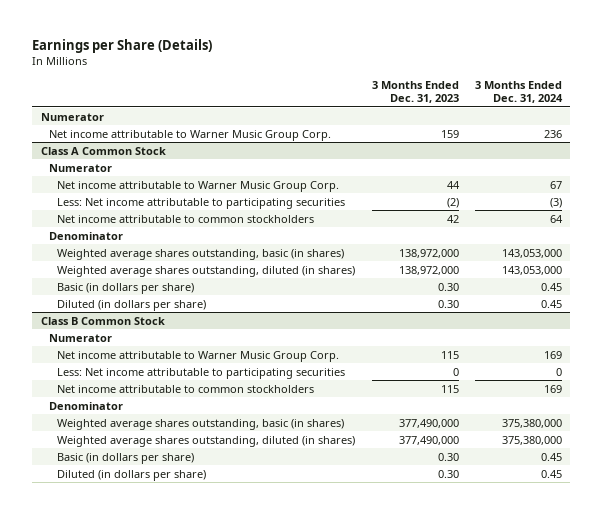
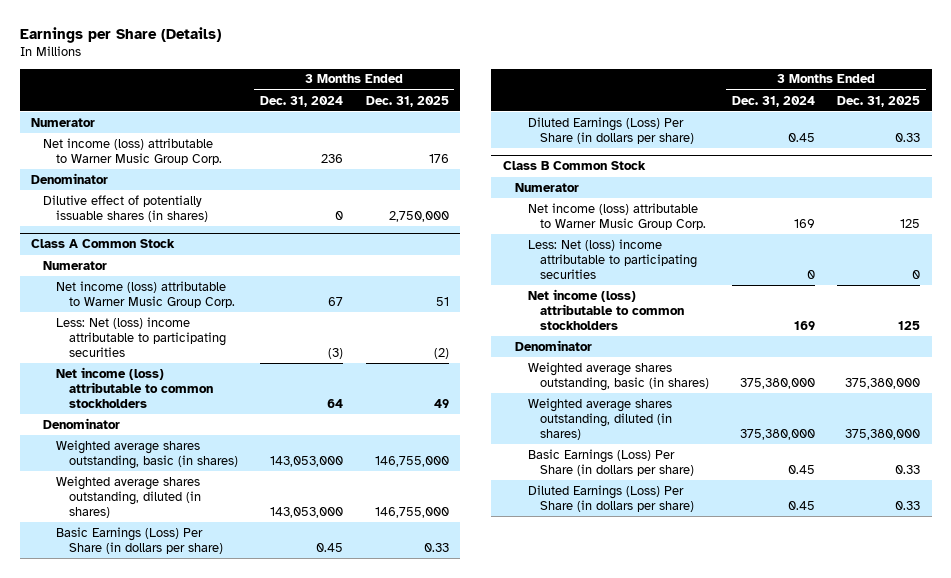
- | 3 Months Ended Dec. 31, 2023 | 3 Months Ended Dec. 31, 2024
+ | 3 Months Ended Dec. 31, 2024 | 3 Months Ended Dec. 31, 2025
- Net income attributable to Warner Music Group Corp. | 159 | 236
+ Net income (loss) attributable to Warner Music Group Corp. | 236 | 176
+ Denominator
+ Dilutive effect of potentially issuable shares (in shares) | 0 | 2,750,000
@ Class A Common Stock
- Net income attributable to Warner Music Group Corp. | 44 | 67
- Less: Net income attributable to participating securities | (2) | (3)
- Net income attributable to common stockholders | 42 | 64
+ Net income (loss) attributable to Warner Music Group Corp. | 67 | 51
+ Less: Net (loss) income attributable to participating securities | (3) | (2)
+ Net income (loss) attributable to common stockholders | 64 | 49
- Basic (in dollars per share) | 0.30 | 0.45
- Diluted (in dollars per share) | 0.30 | 0.45
+ Basic Earnings (Loss) Per Share (in dollars per share) | 0.45 | 0.33
+ Diluted Earnings (Loss) Per Share (in dollars per share) | 0.45 | 0.33
@ Class B Common Stock
- Net income attributable to Warner Music Group Corp. | 115 | 169
- Less: Net income attributable to participating securities | 0 | 0
- Net income attributable to common stockholders | 115 | 169
+ Net income (loss) attributable to Warner Music Group Corp. | 169 | 125
+ Less: Net (loss) income attributable to participating securities | 0 | 0
+ Net income (loss) attributable to common stockholders | 169 | 125
- Basic (in dollars per share) | 0.30 | 0.45
- Diluted (in dollars per share) | 0.30 | 0.45
+ Basic Earnings (Loss) Per Share (in dollars per share) | 0.45 | 0.33
+ Diluted Earnings (Loss) Per Share (in dollars per share) | 0.45 | 0.33

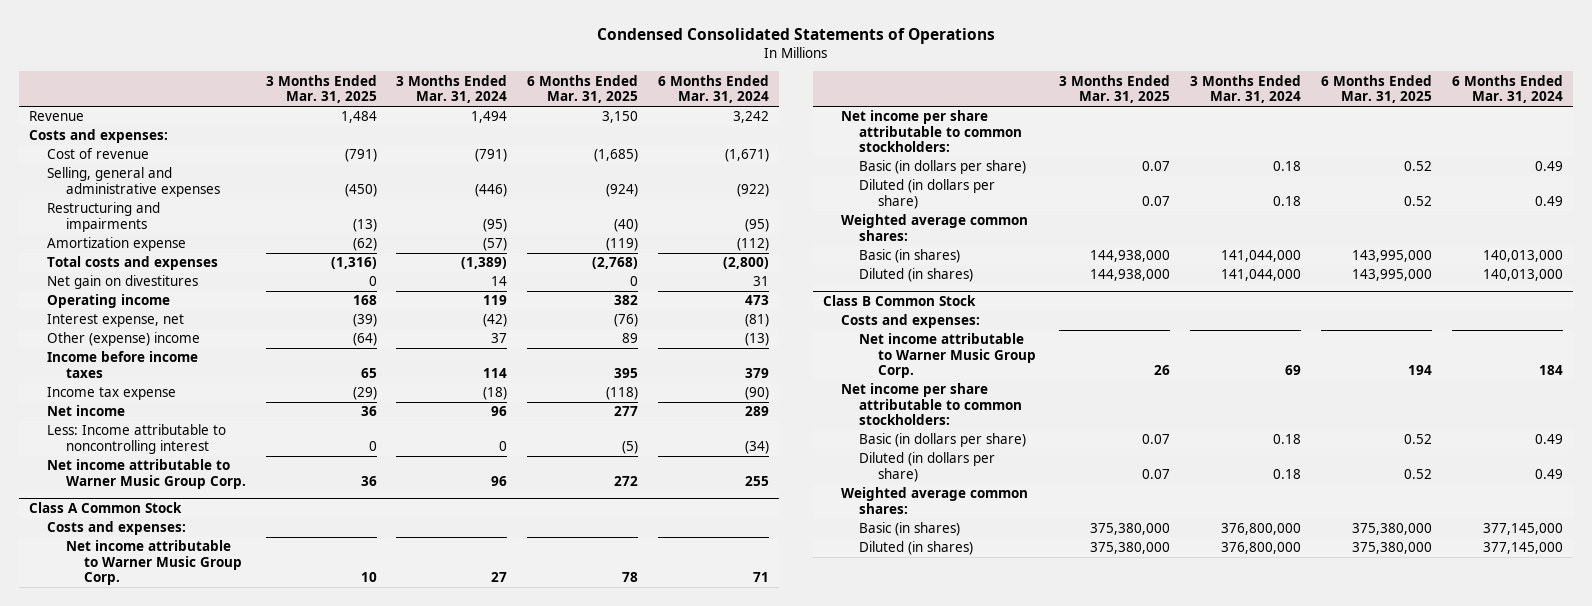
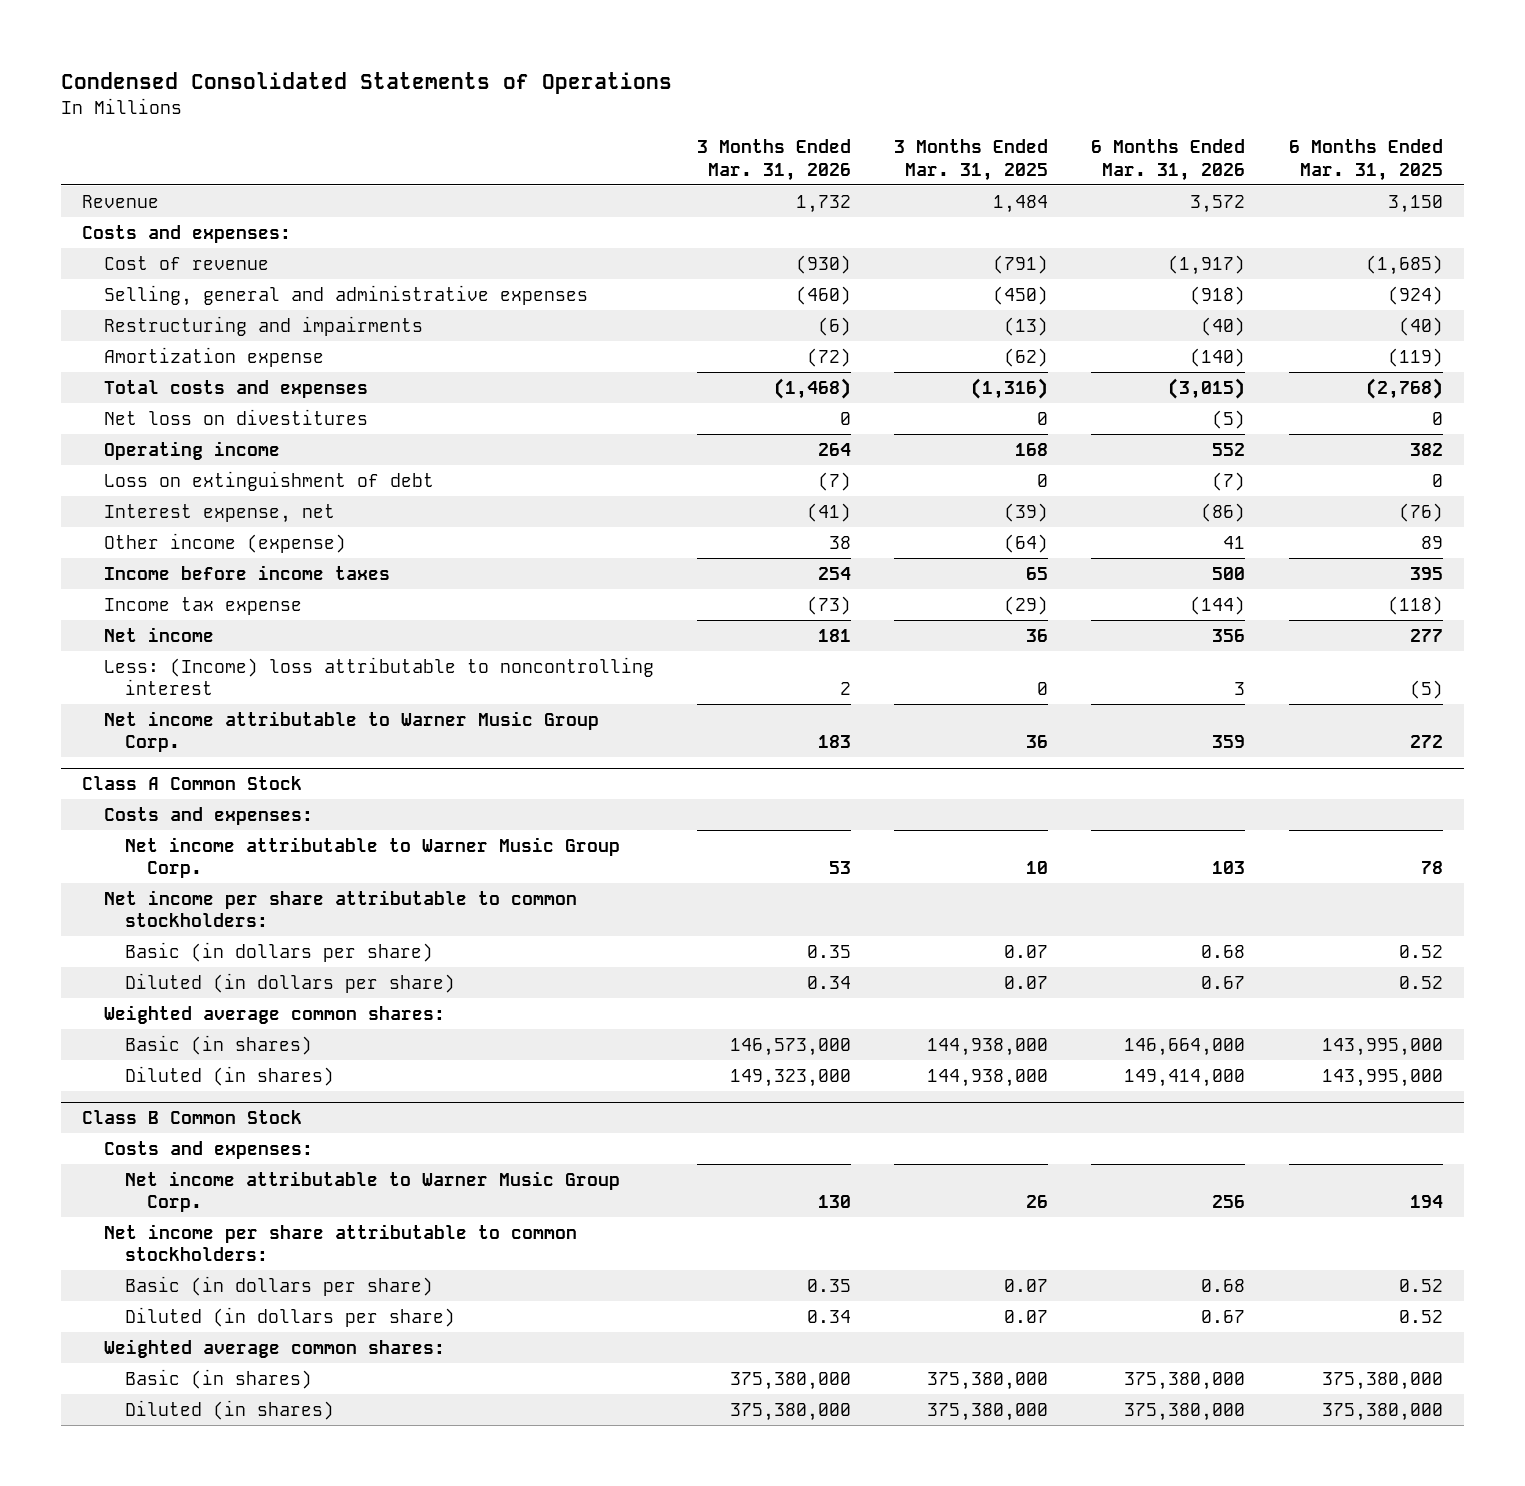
- | 3 Months Ended Mar. 31, 2025 | 3 Months Ended Mar. 31, 2024 | 6 Months Ended Mar. 31, 2025 | 6 Months Ended Mar. 31, 2024
+ | 3 Months Ended Mar. 31, 2026 | 3 Months Ended Mar. 31, 2025 | 6 Months Ended Mar. 31, 2026 | 6 Months Ended Mar. 31, 2025
- Net gain on divestitures | 0 | 14 | 0 | 31
+ Net loss on divestitures | 0 | 0 | (5) | 0
+ Loss on extinguishment of debt | (7) | 0 | (7) | 0
- Other (expense) income | (64) | 37 | 89 | (13)
+ Other income (expense) | 38 | (64) | 41 | 89
- Less: Income attributable to noncontrolling interest | 0 | 0 | (5) | (34)
+ Less: (Income) loss attributable to noncontrolling interest | 2 | 0 | 3 | (5)

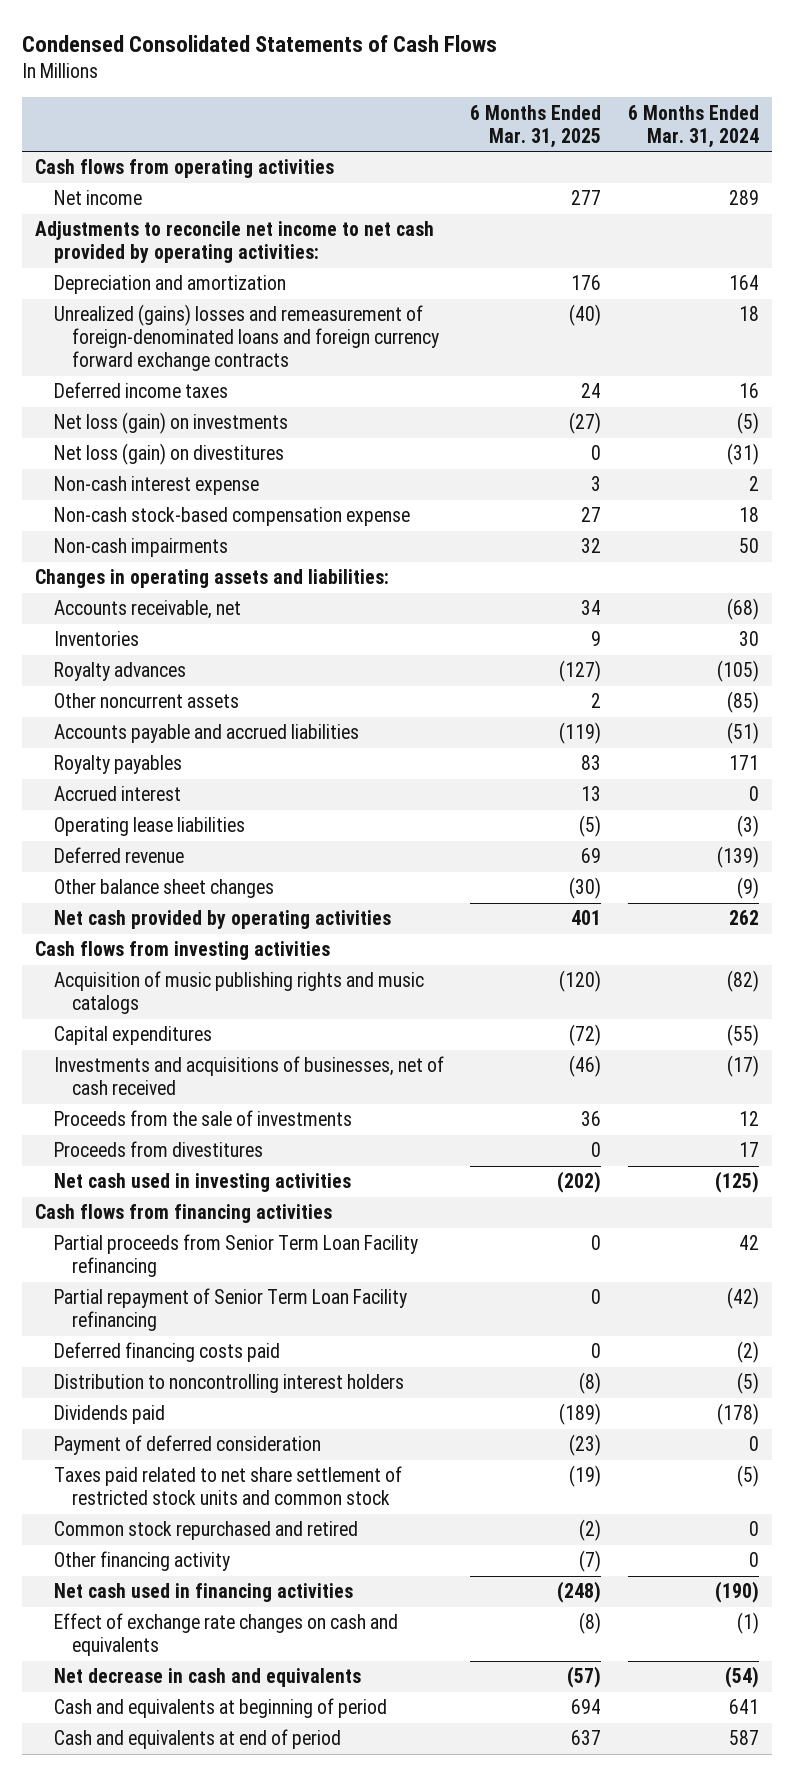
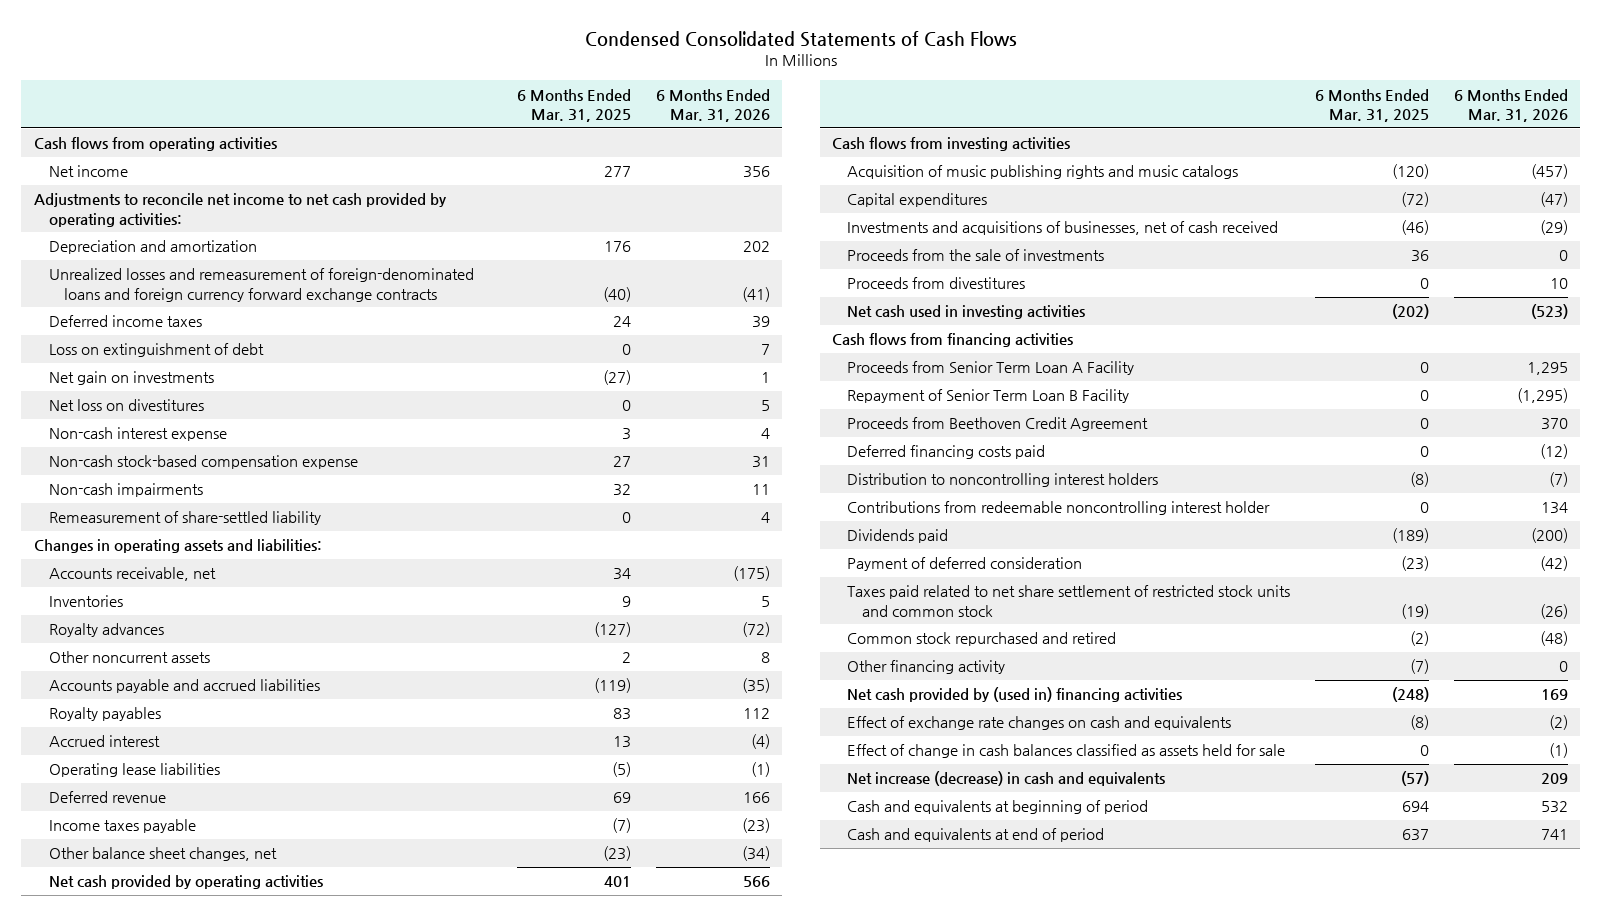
- | 6 Months Ended Mar. 31, 2025 | 6 Months Ended Mar. 31, 2024
+ | 6 Months Ended Mar. 31, 2025 | 6 Months Ended Mar. 31, 2026
- Unrealized (gains) losses and remeasurement of foreign-denominated loans and foreign currency forward exchange contracts | (40) | 18
+ Unrealized losses and remeasurement of foreign-denominated loans and foreign currency forward exchange contracts | (40) | (41)
- Net loss (gain) on investments | (27) | (5)
- Net loss (gain) on divestitures | 0 | (31)
+ Loss on extinguishment of debt | 0 | 7
+ Net gain on investments | (27) | 1
+ Net loss on divestitures | 0 | 5
+ Remeasurement of share-settled liability | 0 | 4
- Other balance sheet changes | (30) | (9)
+ Income taxes payable | (7) | (23)
+ Other balance sheet changes, net | (23) | (34)
- Partial proceeds from Senior Term Loan Facility refinancing | 0 | 42
- Partial repayment of Senior Term Loan Facility refinancing | 0 | (42)
+ Proceeds from Senior Term Loan A Facility | 0 | 1,295
+ Repayment of Senior Term Loan B Facility | 0 | (1,295)
+ Proceeds from Beethoven Credit Agreement | 0 | 370
+ Contributions from redeemable noncontrolling interest holder | 0 | 134
- Net cash used in financing activities | (248) | (190)
+ Net cash provided by (used in) financing activities | (248) | 169
- Net decrease in cash and equivalents | (57) | (54)
+ Effect of change in cash balances classified as assets held for sale | 0 | (1)
+ Net increase (decrease) in cash and equivalents | (57) | 209

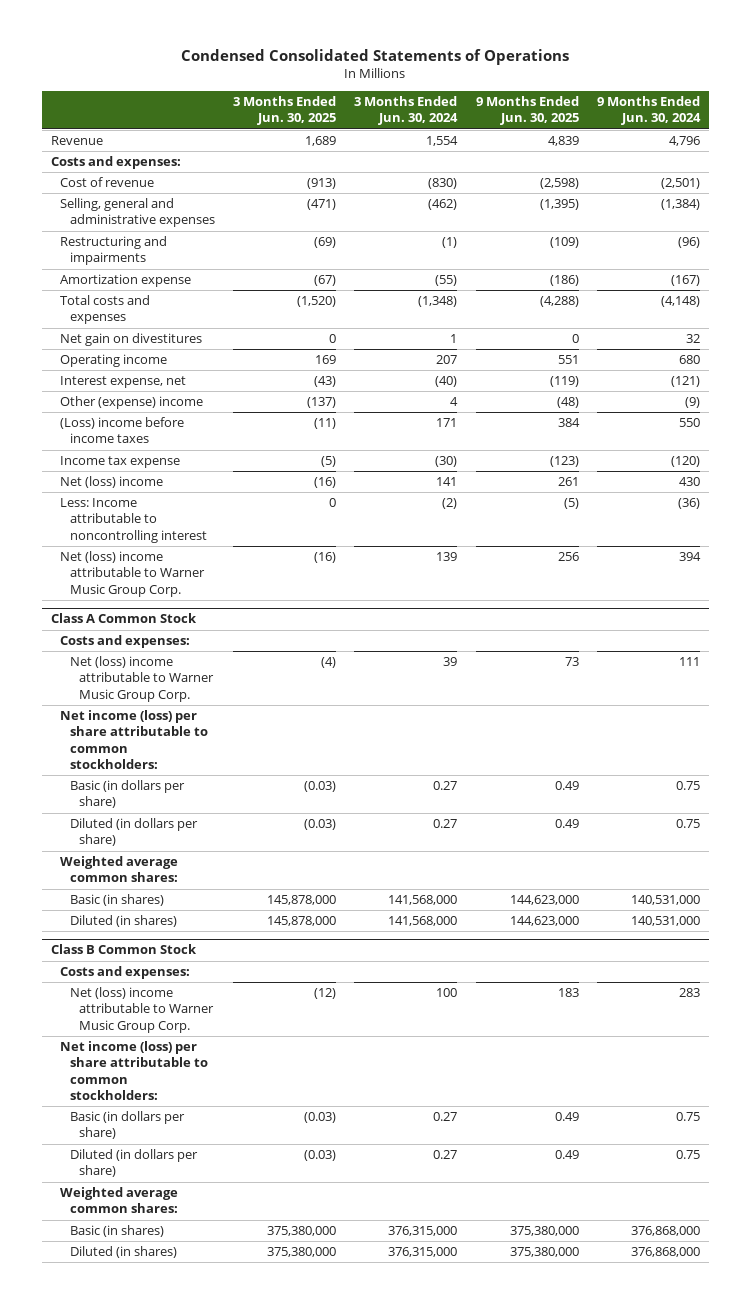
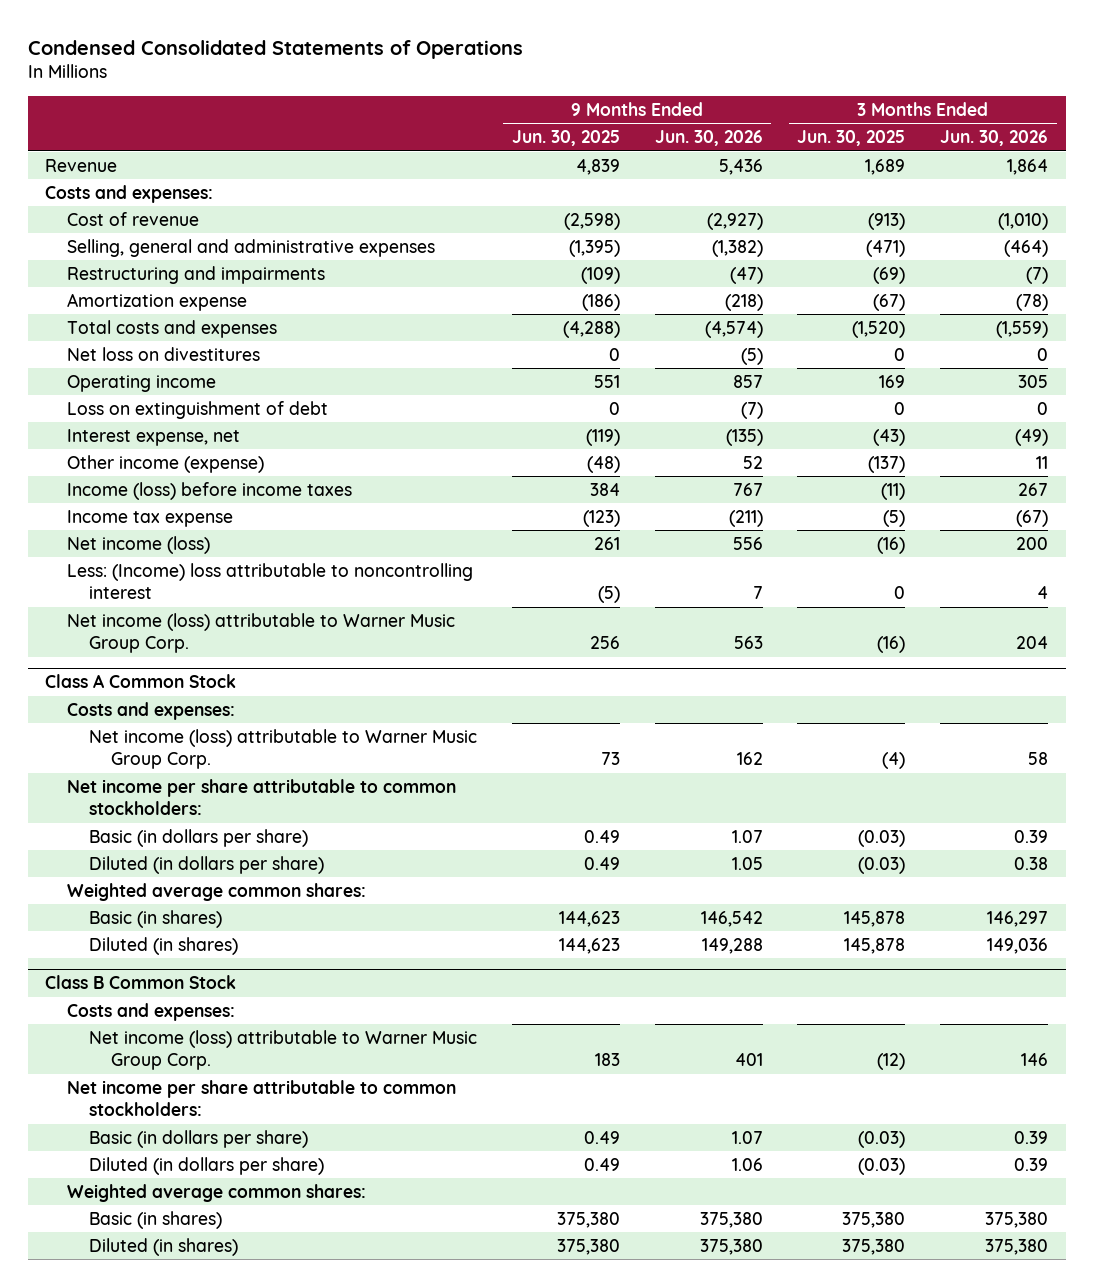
- | 3 Months Ended Jun. 30, 2025 | 3 Months Ended Jun. 30, 2024 | 9 Months Ended Jun. 30, 2025 | 9 Months Ended Jun. 30, 2024
+ | 9 Months Ended Jun. 30, 2025 | 9 Months Ended Jun. 30, 2026 | 3 Months Ended Jun. 30, 2025 | 3 Months Ended Jun. 30, 2026
- Net gain on divestitures | 0 | 1 | 0 | 32
+ Net loss on divestitures | 0 | (5) | 0 | 0
+ Loss on extinguishment of debt | 0 | (7) | 0 | 0
- Other (expense) income | (137) | 4 | (48) | (9)
- (Loss) income before income taxes | (11) | 171 | 384 | 550
+ Other income (expense) | (48) | 52 | (137) | 11
+ Income (loss) before income taxes | 384 | 767 | (11) | 267
- Net (loss) income | (16) | 141 | 261 | 430
- Less: Income attributable to noncontrolling interest | 0 | (2) | (5) | (36)
- Net (loss) income attributable to Warner Music Group Corp. | (16) | 139 | 256 | 394
+ Net income (loss) | 261 | 556 | (16) | 200
+ Less: (Income) loss attributable to noncontrolling interest | (5) | 7 | 0 | 4
+ Net income (loss) attributable to Warner Music Group Corp. | 256 | 563 | (16) | 204
@ Class A Common Stock
- Net (loss) income attributable to Warner Music Group Corp. | (4) | 39 | 73 | 111
- Net income (loss) per share attributable to common stockholders:
+ Net income (loss) attributable to Warner Music Group Corp. | 73 | 162 | (4) | 58
+ Net income per share attributable to common stockholders:
- Basic (in shares) | 145,878,000 | 141,568,000 | 144,623,000 | 140,531,000
- Diluted (in shares) | 145,878,000 | 141,568,000 | 144,623,000 | 140,531,000
+ Basic (in shares) | 144,623 | 146,542 | 145,878 | 146,297
+ Diluted (in shares) | 144,623 | 149,288 | 145,878 | 149,036
@ Class B Common Stock
- Net (loss) income attributable to Warner Music Group Corp. | (12) | 100 | 183 | 283
- Net income (loss) per share attributable to common stockholders:
+ Net income (loss) attributable to Warner Music Group Corp. | 183 | 401 | (12) | 146
+ Net income per share attributable to common stockholders:
- Basic (in shares) | 375,380,000 | 376,315,000 | 375,380,000 | 376,868,000
- Diluted (in shares) | 375,380,000 | 376,315,000 | 375,380,000 | 376,868,000
+ Basic (in shares) | 375,380 | 375,380 | 375,380 | 375,380
+ Diluted (in shares) | 375,380 | 375,380 | 375,380 | 375,380

